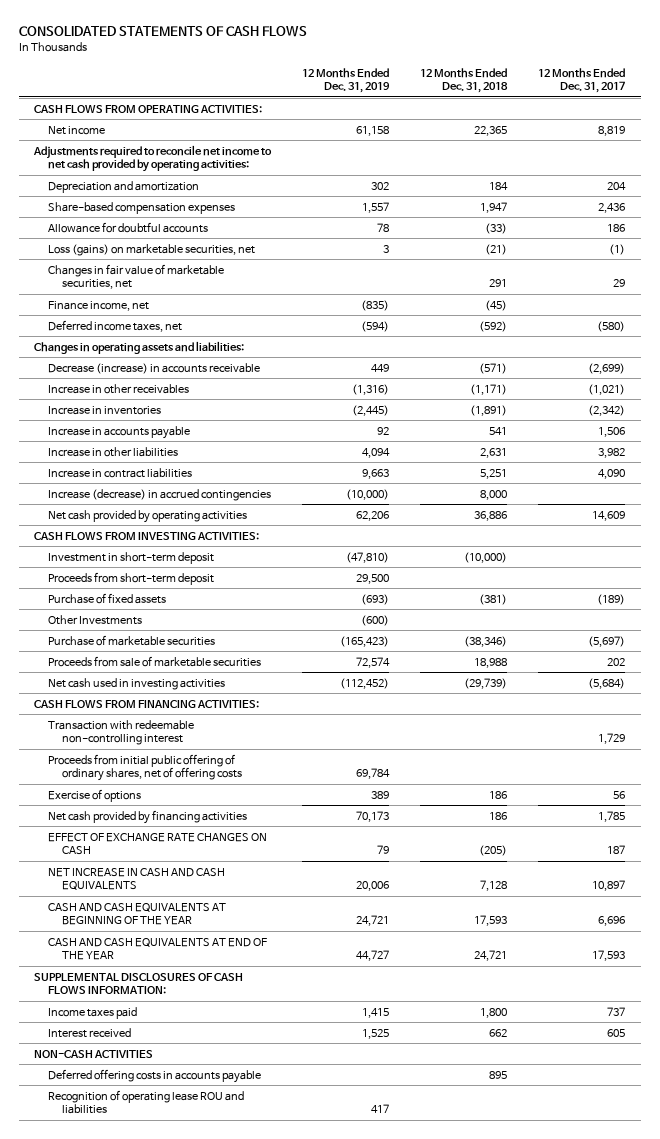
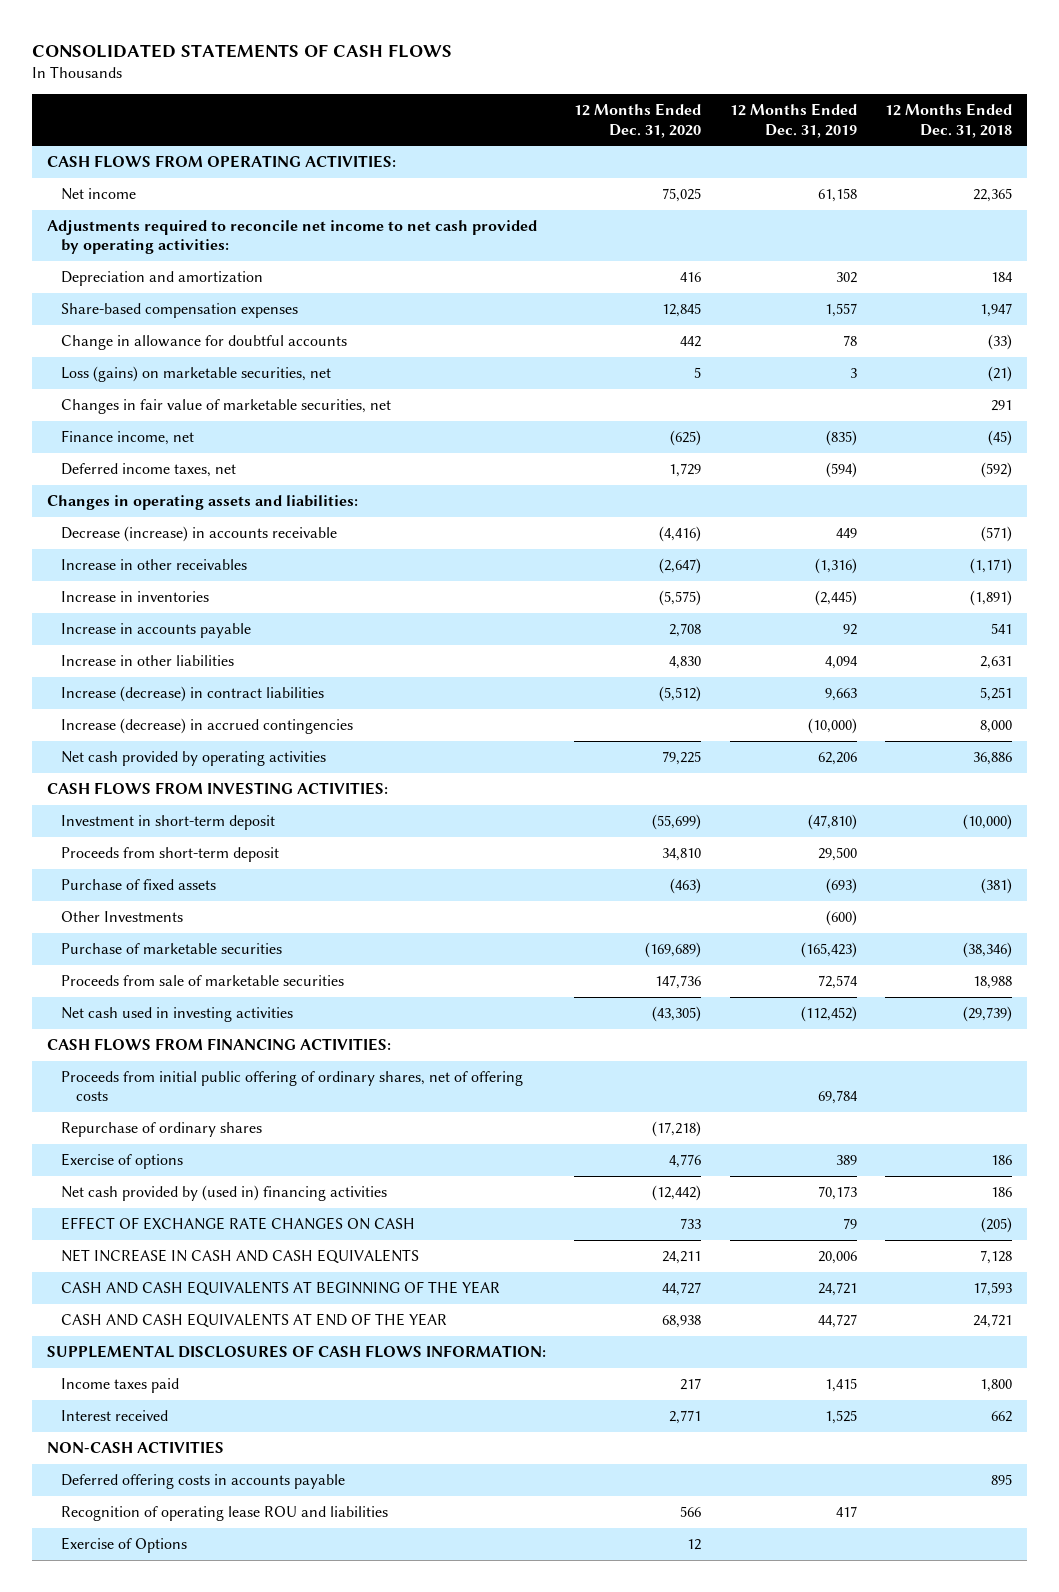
- | 12 Months Ended Dec. 31, 2019 | 12 Months Ended Dec. 31, 2018 | 12 Months Ended Dec. 31, 2017
+ | 12 Months Ended Dec. 31, 2020 | 12 Months Ended Dec. 31, 2019 | 12 Months Ended Dec. 31, 2018
- Allowance for doubtful accounts | 78 | (33) | 186
+ Change in allowance for doubtful accounts | 442 | 78 | (33)
- Increase in contract liabilities | 9,663 | 5,251 | 4,090
+ Increase (decrease) in contract liabilities | (5,512) | 9,663 | 5,251
- Transaction with redeemable non-controlling interest | | | 1,729
+ Repurchase of ordinary shares | (17,218) | |
- Net cash provided by financing activities | 70,173 | 186 | 1,785
+ Net cash provided by (used in) financing activities | (12,442) | 70,173 | 186
+ Exercise of Options | 12 | |

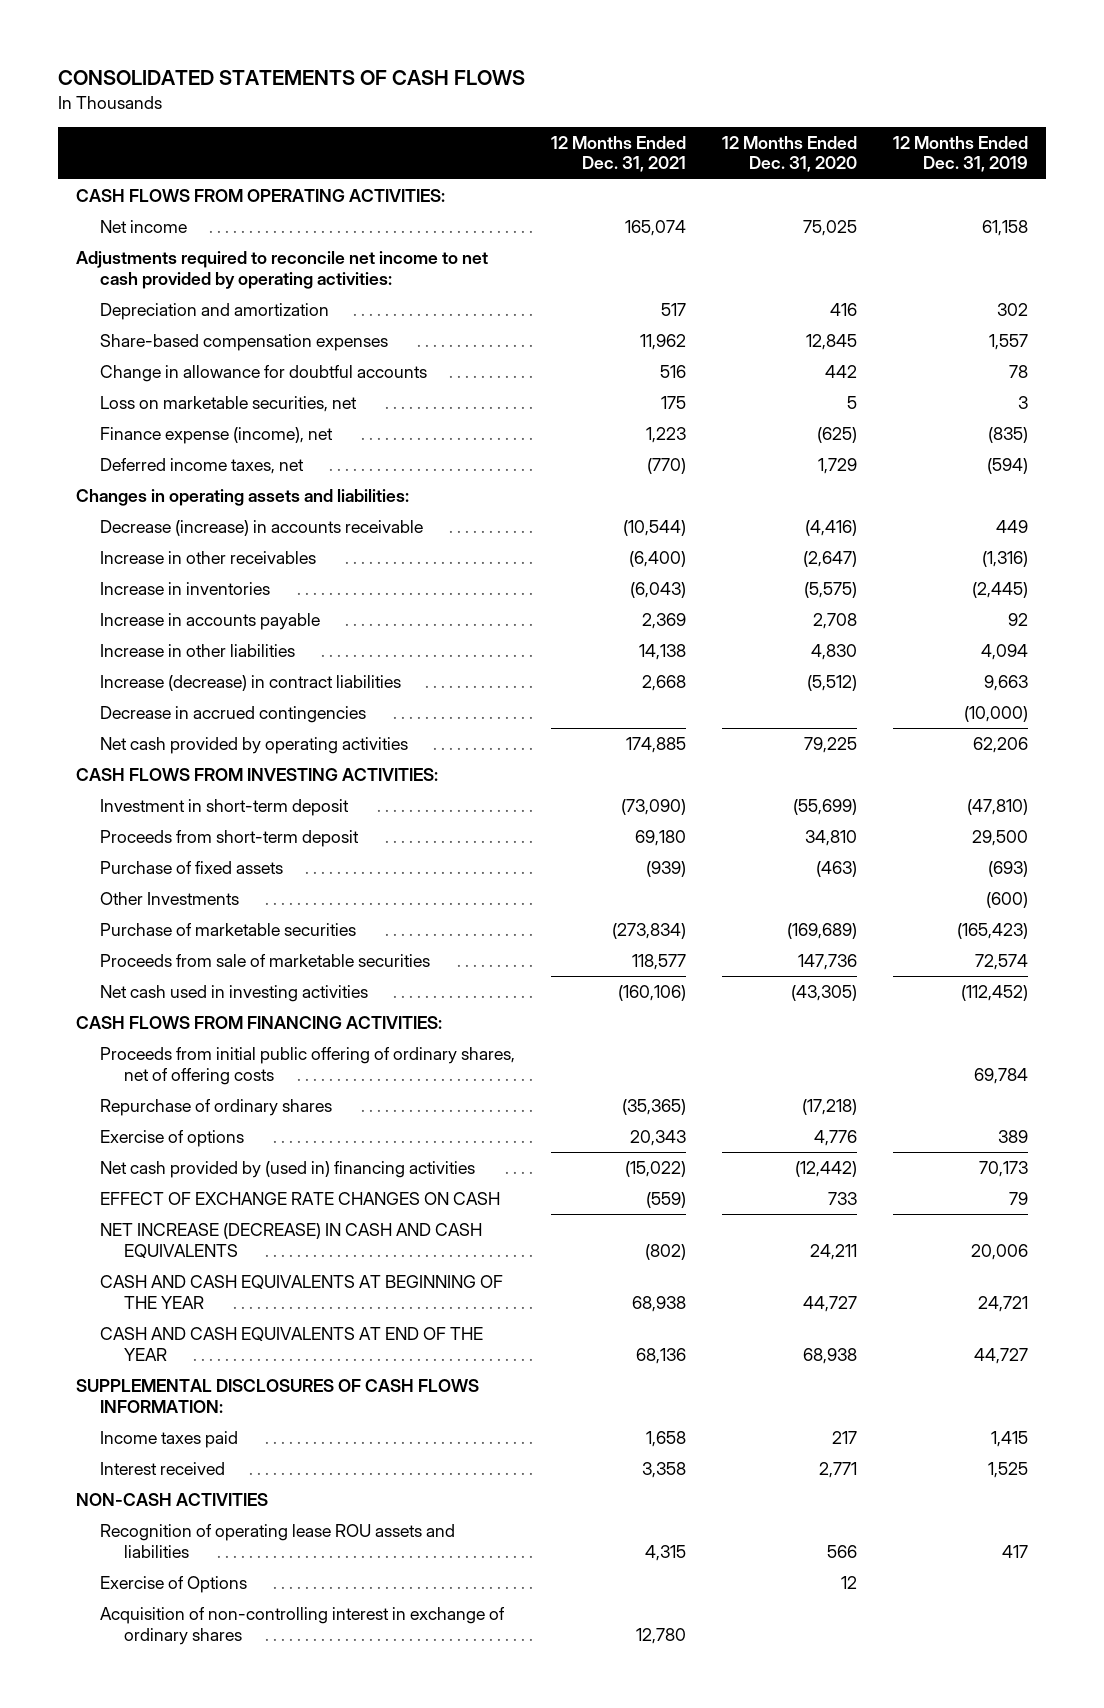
- | 12 Months Ended Dec. 31, 2020 | 12 Months Ended Dec. 31, 2019 | 12 Months Ended Dec. 31, 2018
+ | 12 Months Ended Dec. 31, 2021 | 12 Months Ended Dec. 31, 2020 | 12 Months Ended Dec. 31, 2019
- Loss (gains) on marketable securities, net | 5 | 3 | (21)
- Changes in fair value of marketable securities, net | | | 291
- Finance income, net | (625) | (835) | (45)
+ Loss on marketable securities, net | 175 | 5 | 3
+ Finance expense (income), net | 1,223 | (625) | (835)
- Increase (decrease) in accrued contingencies | | (10,000) | 8,000
+ Decrease in accrued contingencies | | | (10,000)
- NET INCREASE IN CASH AND CASH EQUIVALENTS | 24,211 | 20,006 | 7,128
+ NET INCREASE (DECREASE) IN CASH AND CASH EQUIVALENTS | (802) | 24,211 | 20,006
- Deferred offering costs in accounts payable | | | 895
- Recognition of operating lease ROU and liabilities | 566 | 417 |
+ Recognition of operating lease ROU assets and liabilities | 4,315 | 566 | 417
+ Acquisition of non-controlling interest in exchange of ordinary shares | 12,780 | |

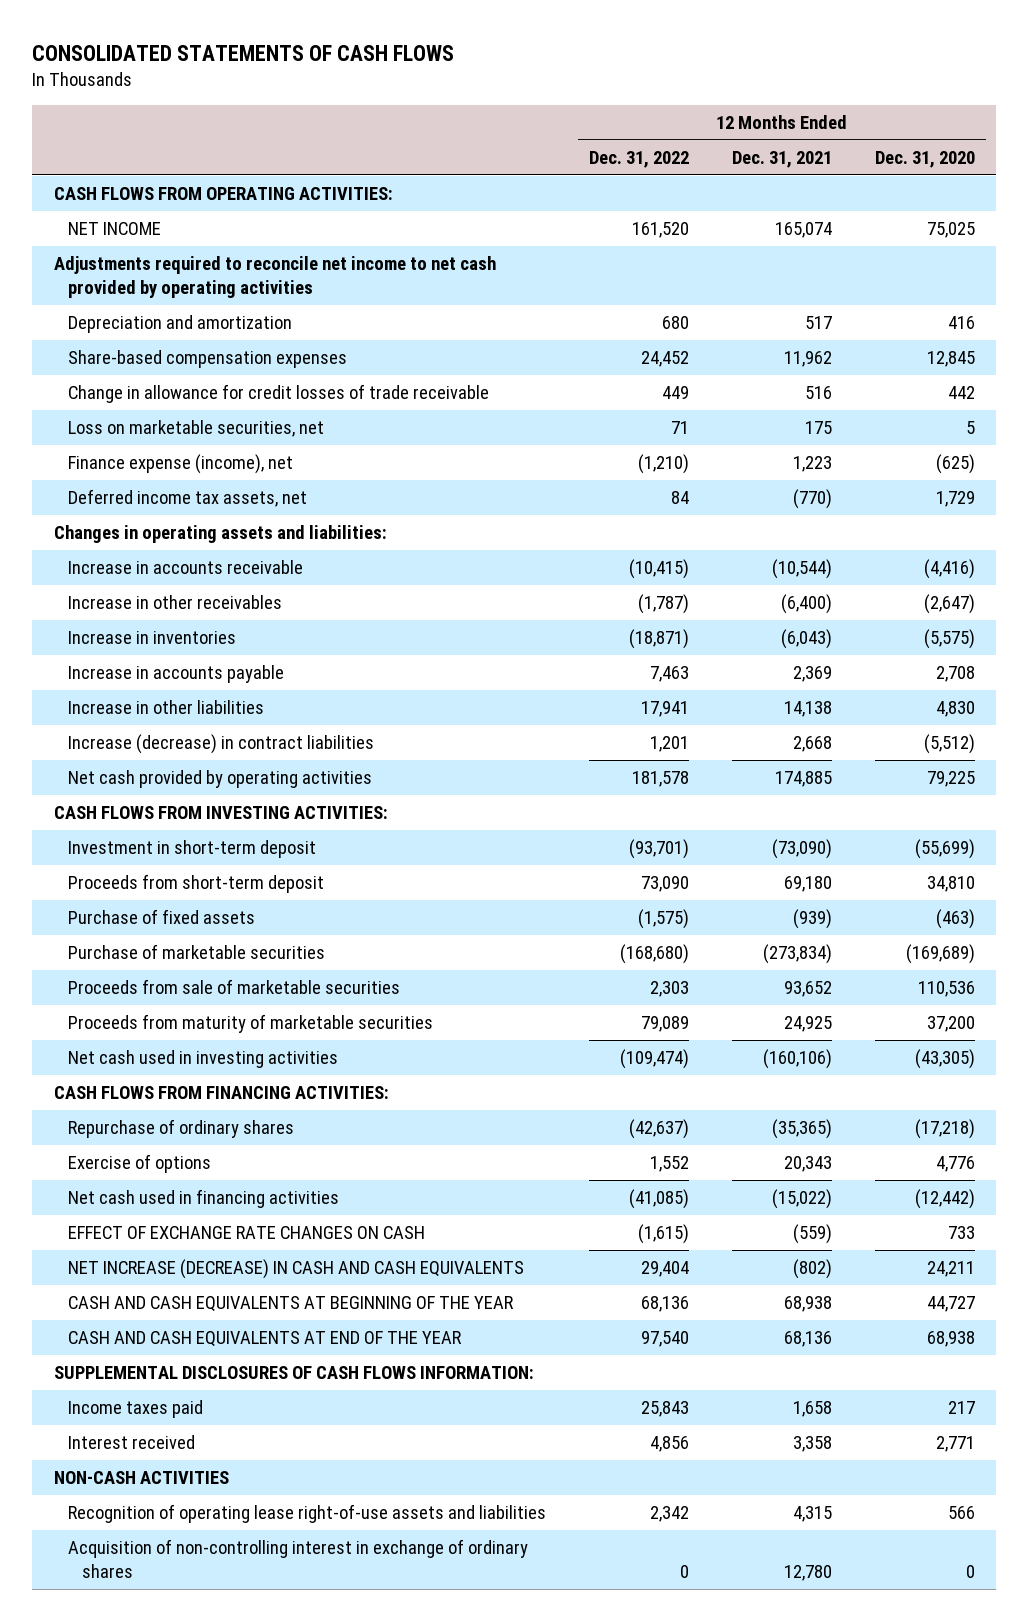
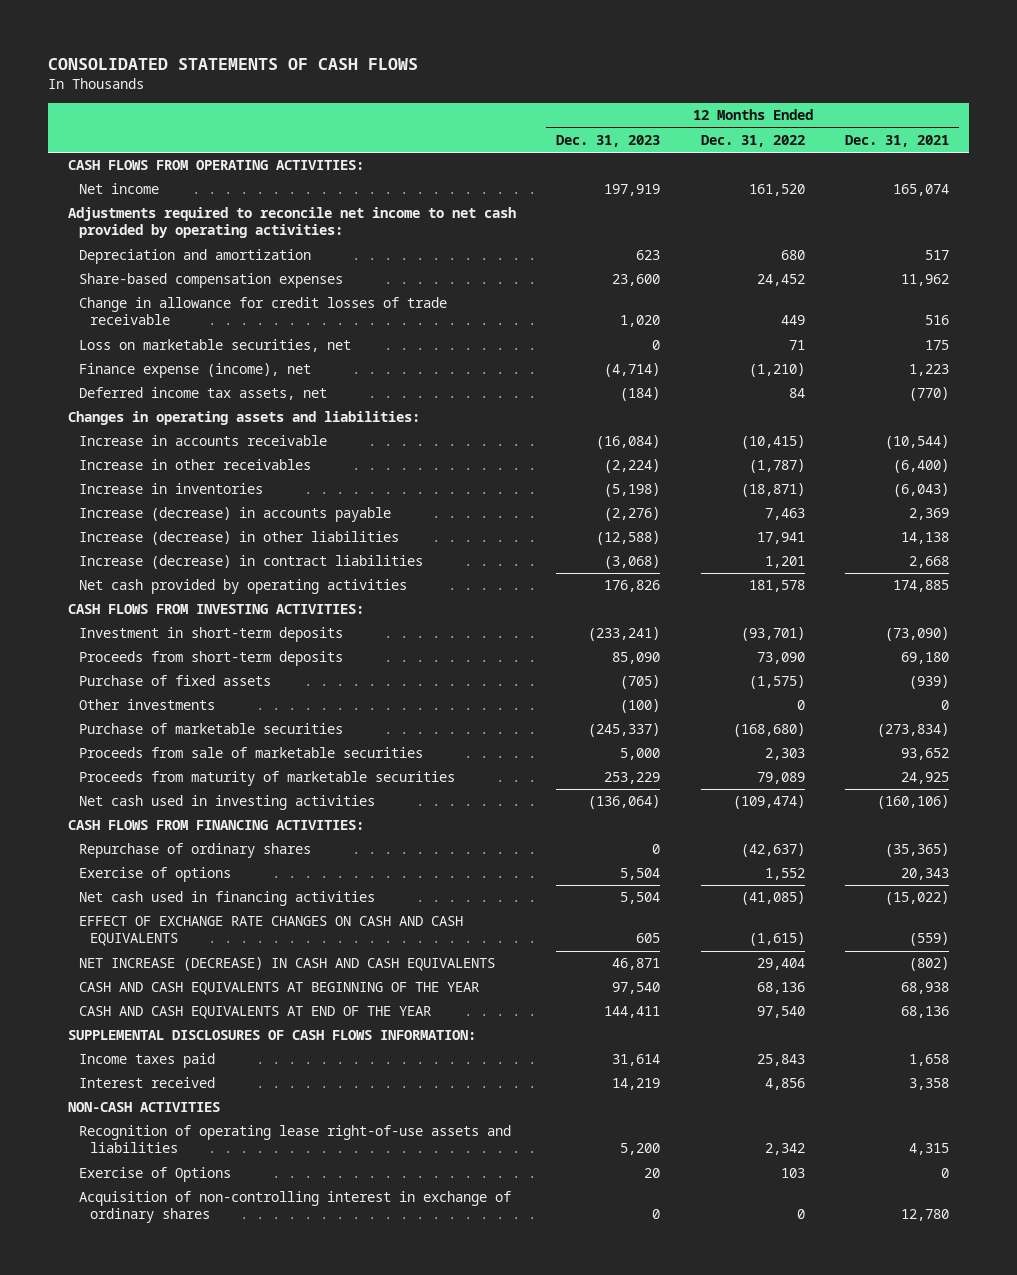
- | 12 Months Ended Dec. 31, 2022 | 12 Months Ended Dec. 31, 2021 | 12 Months Ended Dec. 31, 2020
+ | 12 Months Ended Dec. 31, 2023 | 12 Months Ended Dec. 31, 2022 | 12 Months Ended Dec. 31, 2021
- NET INCOME | 161,520 | 165,074 | 75,025
- Adjustments required to reconcile net income to net cash provided by operating activities
+ Net income | 197,919 | 161,520 | 165,074
+ Adjustments required to reconcile net income to net cash provided by operating activities:
- Increase in accounts payable | 7,463 | 2,369 | 2,708
- Increase in other liabilities | 17,941 | 14,138 | 4,830
+ Increase (decrease) in accounts payable | (2,276) | 7,463 | 2,369
+ Increase (decrease) in other liabilities | (12,588) | 17,941 | 14,138
- Investment in short-term deposit | (93,701) | (73,090) | (55,699)
- Proceeds from short-term deposit | 73,090 | 69,180 | 34,810
+ Investment in short-term deposits | (233,241) | (93,701) | (73,090)
+ Proceeds from short-term deposits | 85,090 | 73,090 | 69,180
+ Other investments | (100) | 0 | 0
- EFFECT OF EXCHANGE RATE CHANGES ON CASH | (1,615) | (559) | 733
+ EFFECT OF EXCHANGE RATE CHANGES ON CASH AND CASH EQUIVALENTS | 605 | (1,615) | (559)
+ Exercise of Options | 20 | 103 | 0

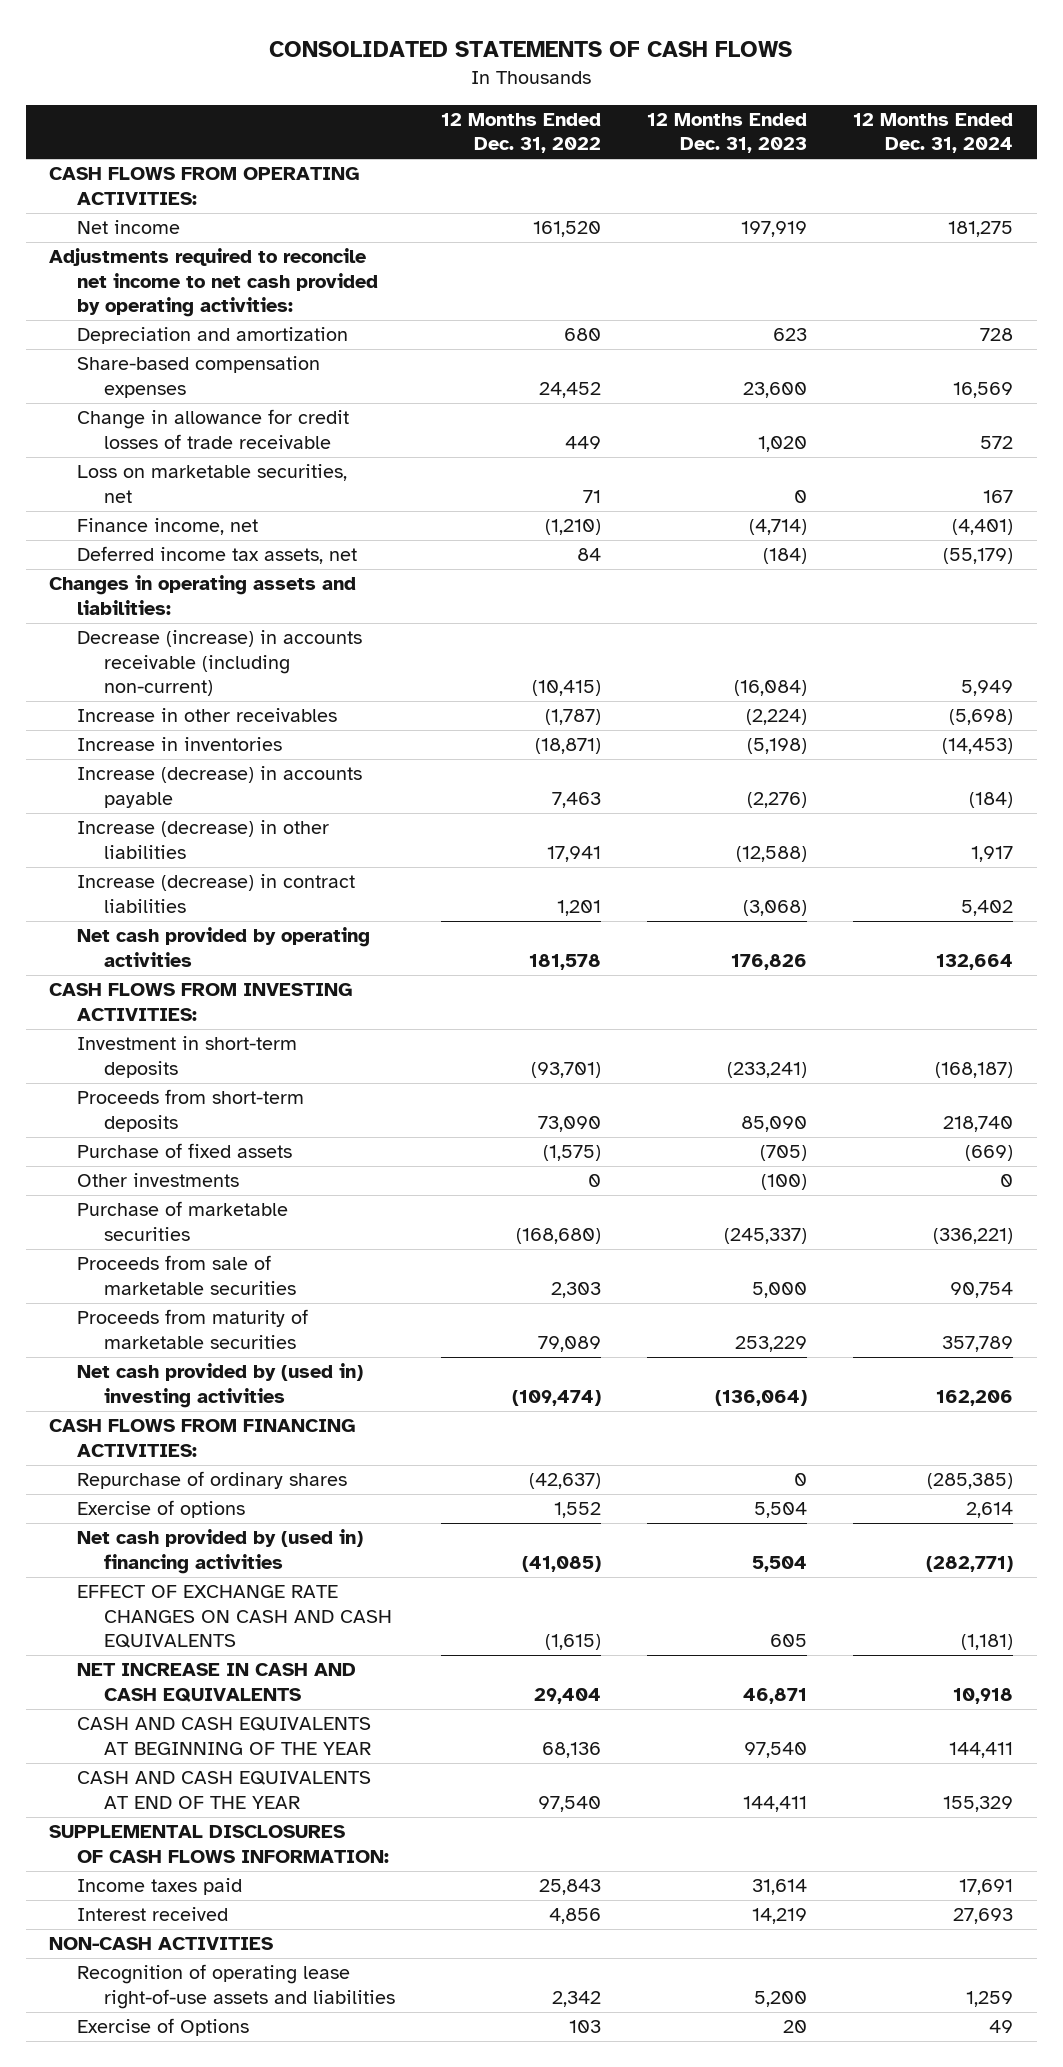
- | 12 Months Ended Dec. 31, 2023 | 12 Months Ended Dec. 31, 2022 | 12 Months Ended Dec. 31, 2021
+ | 12 Months Ended Dec. 31, 2022 | 12 Months Ended Dec. 31, 2023 | 12 Months Ended Dec. 31, 2024
- Finance expense (income), net | (4,714) | (1,210) | 1,223
+ Finance income, net | (1,210) | (4,714) | (4,401)
- Increase in accounts receivable | (16,084) | (10,415) | (10,544)
+ Decrease (increase) in accounts receivable (including non-current) | (10,415) | (16,084) | 5,949
- Net cash used in investing activities | (136,064) | (109,474) | (160,106)
+ Net cash provided by (used in) investing activities | (109,474) | (136,064) | 162,206
- Net cash used in financing activities | 5,504 | (41,085) | (15,022)
+ Net cash provided by (used in) financing activities | (41,085) | 5,504 | (282,771)
- NET INCREASE (DECREASE) IN CASH AND CASH EQUIVALENTS | 46,871 | 29,404 | (802)
+ NET INCREASE IN CASH AND CASH EQUIVALENTS | 29,404 | 46,871 | 10,918
- Acquisition of non-controlling interest in exchange of ordinary shares | 0 | 0 | 12,780

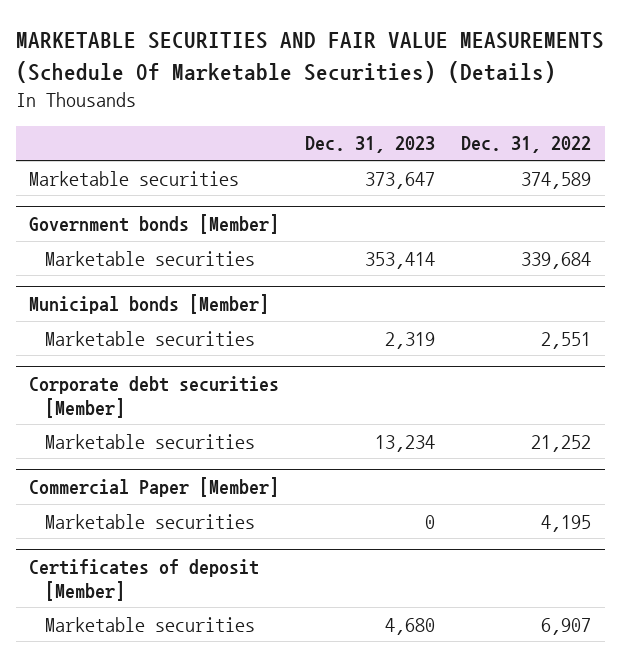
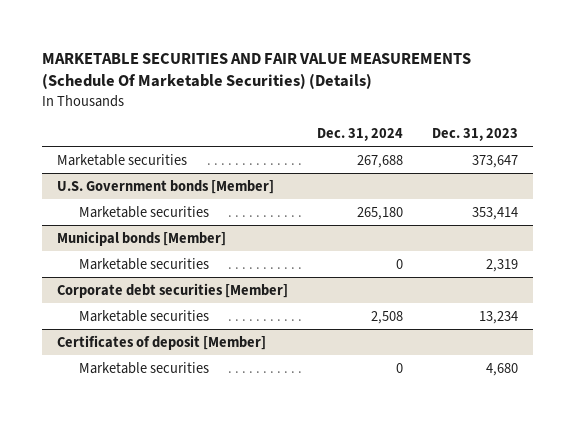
- | Dec. 31, 2023 | Dec. 31, 2022
+ | Dec. 31, 2024 | Dec. 31, 2023
- Government bonds [Member]
+ U.S. Government bonds [Member]
- Commercial Paper [Member]
- Marketable securities | 0 | 4,195

